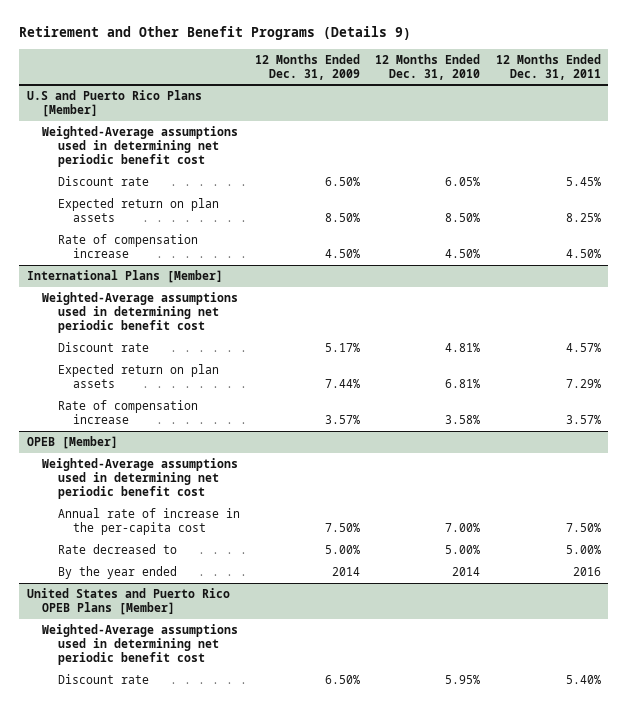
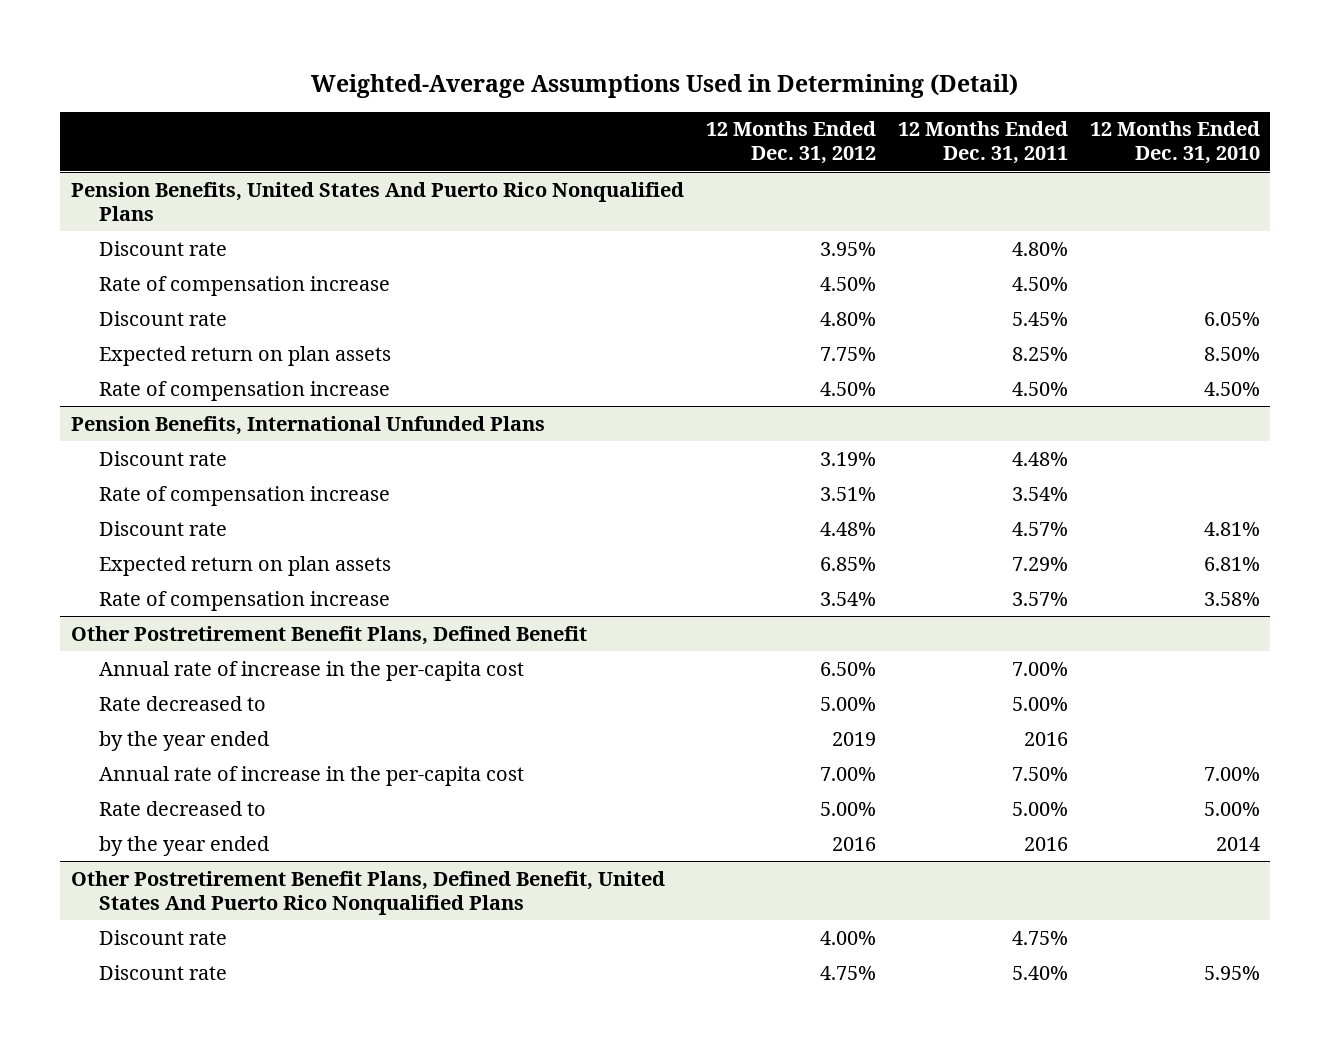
- Retirement and Other Benefit Programs (Details 9)
+ Weighted-Average Assumptions Used in Determining (Detail)
- | 12 Months Ended Dec. 31, 2009 | 12 Months Ended Dec. 31, 2010 | 12 Months Ended Dec. 31, 2011
+ | 12 Months Ended Dec. 31, 2012 | 12 Months Ended Dec. 31, 2011 | 12 Months Ended Dec. 31, 2010
- U.S and Puerto Rico Plans [Member]
- Weighted-Average assumptions used in determining net periodic benefit cost
+ Pension Benefits, United States And Puerto Rico Nonqualified Plans
+ Discount rate | 3.95% | 4.80% |
+ Rate of compensation increase | 4.50% | 4.50% |
- International Plans [Member]
- Weighted-Average assumptions used in determining net periodic benefit cost
+ Pension Benefits, International Unfunded Plans
+ Discount rate | 3.19% | 4.48% |
+ Rate of compensation increase | 3.51% | 3.54% |
- OPEB [Member]
- Weighted-Average assumptions used in determining net periodic benefit cost
+ Other Postretirement Benefit Plans, Defined Benefit
+ Annual rate of increase in the per-capita cost | 6.50% | 7.00% |
+ Rate decreased to | 5.00% | 5.00% |
+ by the year ended | 2019 | 2016 |
- By the year ended | 2014 | 2014 | 2016
- United States and Puerto Rico OPEB Plans [Member]
- Weighted-Average assumptions used in determining net periodic benefit cost
+ by the year ended | 2016 | 2016 | 2014
+ Other Postretirement Benefit Plans, Defined Benefit, United States And Puerto Rico Nonqualified Plans
+ Discount rate | 4.00% | 4.75% |

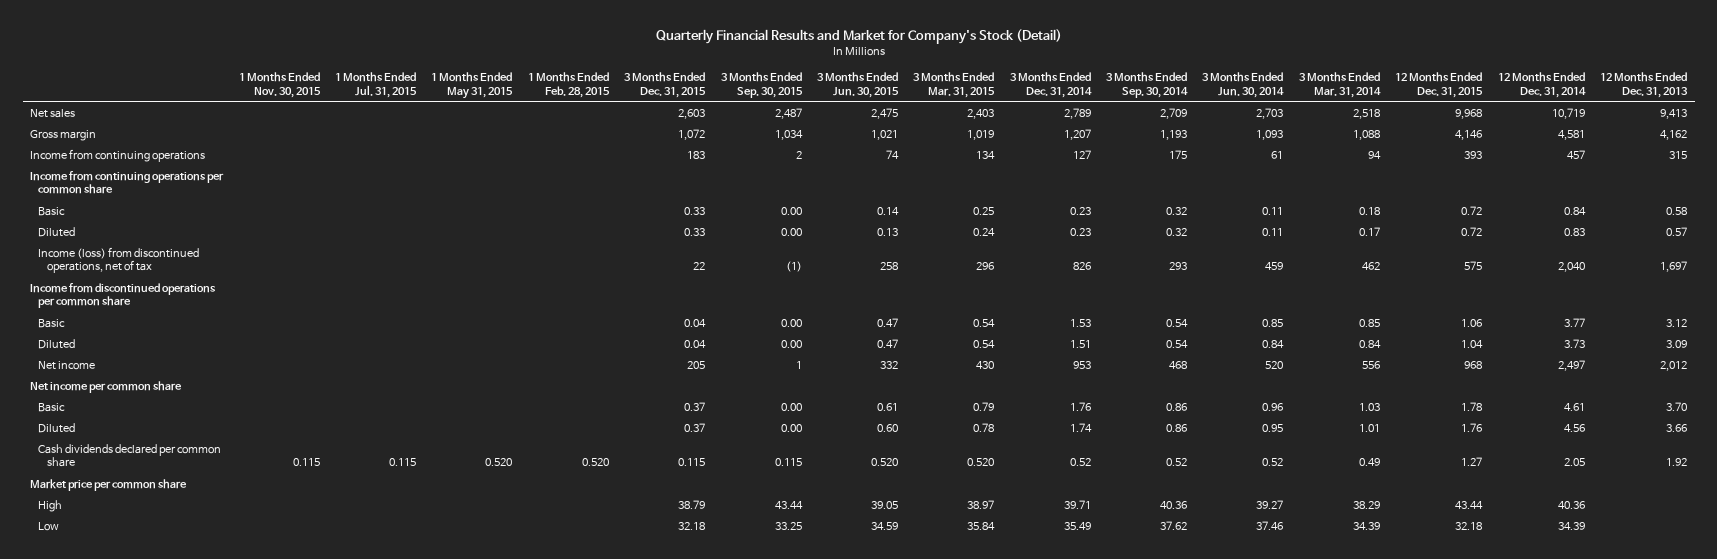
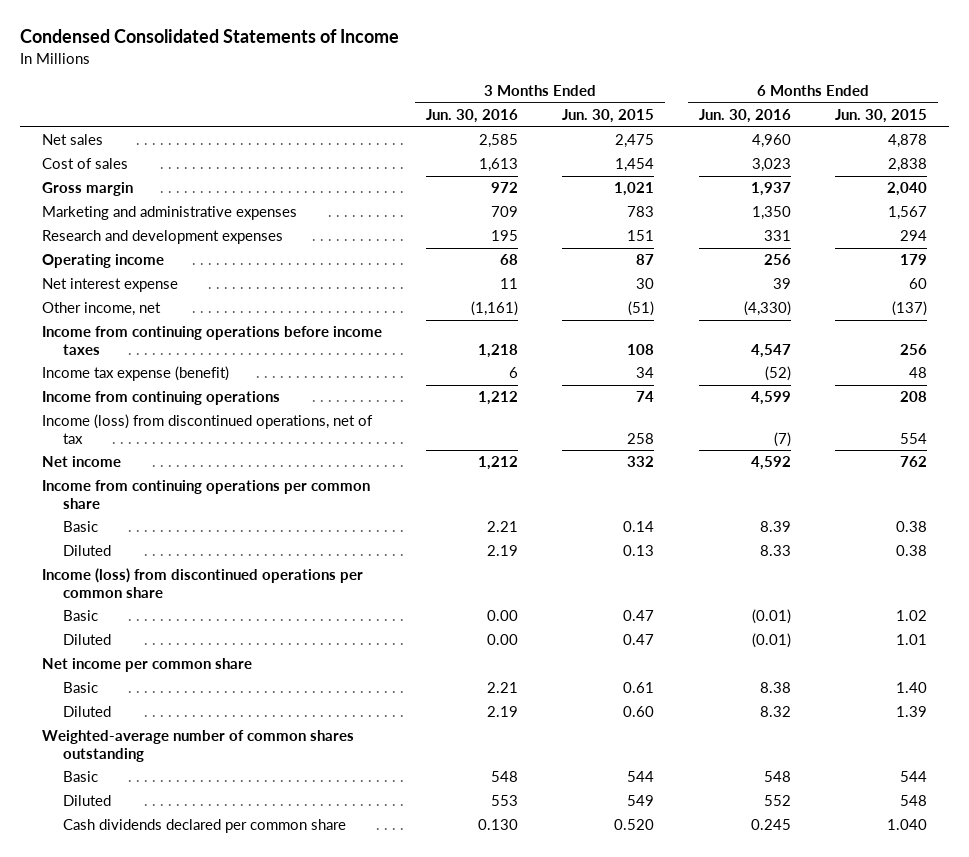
- Quarterly Financial Results and Market for Company's Stock (Detail)
+ Condensed Consolidated Statements of Income
- | 1 Months Ended Nov. 30, 2015 | 1 Months Ended Jul. 31, 2015 | 1 Months Ended May 31, 2015 | 1 Months Ended Feb. 28, 2015 | 3 Months Ended Dec. 31, 2015 | 3 Months Ended Sep. 30, 2015 | 3 Months Ended Jun. 30, 2015 | 3 Months Ended Mar. 31, 2015 | 3 Months Ended Dec. 31, 2014 | 3 Months Ended Sep. 30, 2014 | 3 Months Ended Jun. 30, 2014 | 3 Months Ended Mar. 31, 2014 | 12 Months Ended Dec. 31, 2015 | 12 Months Ended Dec. 31, 2014 | 12 Months Ended Dec. 31, 2013
+ | 3 Months Ended Jun. 30, 2016 | 3 Months Ended Jun. 30, 2015 | 6 Months Ended Jun. 30, 2016 | 6 Months Ended Jun. 30, 2015
+ Cost of sales | 1,613 | 1,454 | 3,023 | 2,838
+ Marketing and administrative expenses | 709 | 783 | 1,350 | 1,567
+ Research and development expenses | 195 | 151 | 331 | 294
+ Operating income | 68 | 87 | 256 | 179
+ Net interest expense | 11 | 30 | 39 | 60
+ Other income, net | (1,161) | (51) | (4,330) | (137)
+ Income from continuing operations before income taxes | 1,218 | 108 | 4,547 | 256
+ Income tax expense (benefit) | 6 | 34 | (52) | 48
moved up: Income (loss) from discontinued operations, net of tax | | 258 | (7) | 554
moved up: Net income | 1,212 | 332 | 4,592 | 762
- Income from discontinued operations per common share
+ Income (loss) from discontinued operations per common share
+ Weighted-average number of common shares outstanding
+ Basic | 548 | 544 | 548 | 544
+ Diluted | 553 | 549 | 552 | 548
- Market price per common share
- High | | | | | 38.79 | 43.44 | 39.05 | 38.97 | 39.71 | 40.36 | 39.27 | 38.29 | 43.44 | 40.36 |
- Low | | | | | 32.18 | 33.25 | 34.59 | 35.84 | 35.49 | 37.62 | 37.46 | 34.39 | 32.18 | 34.39 |

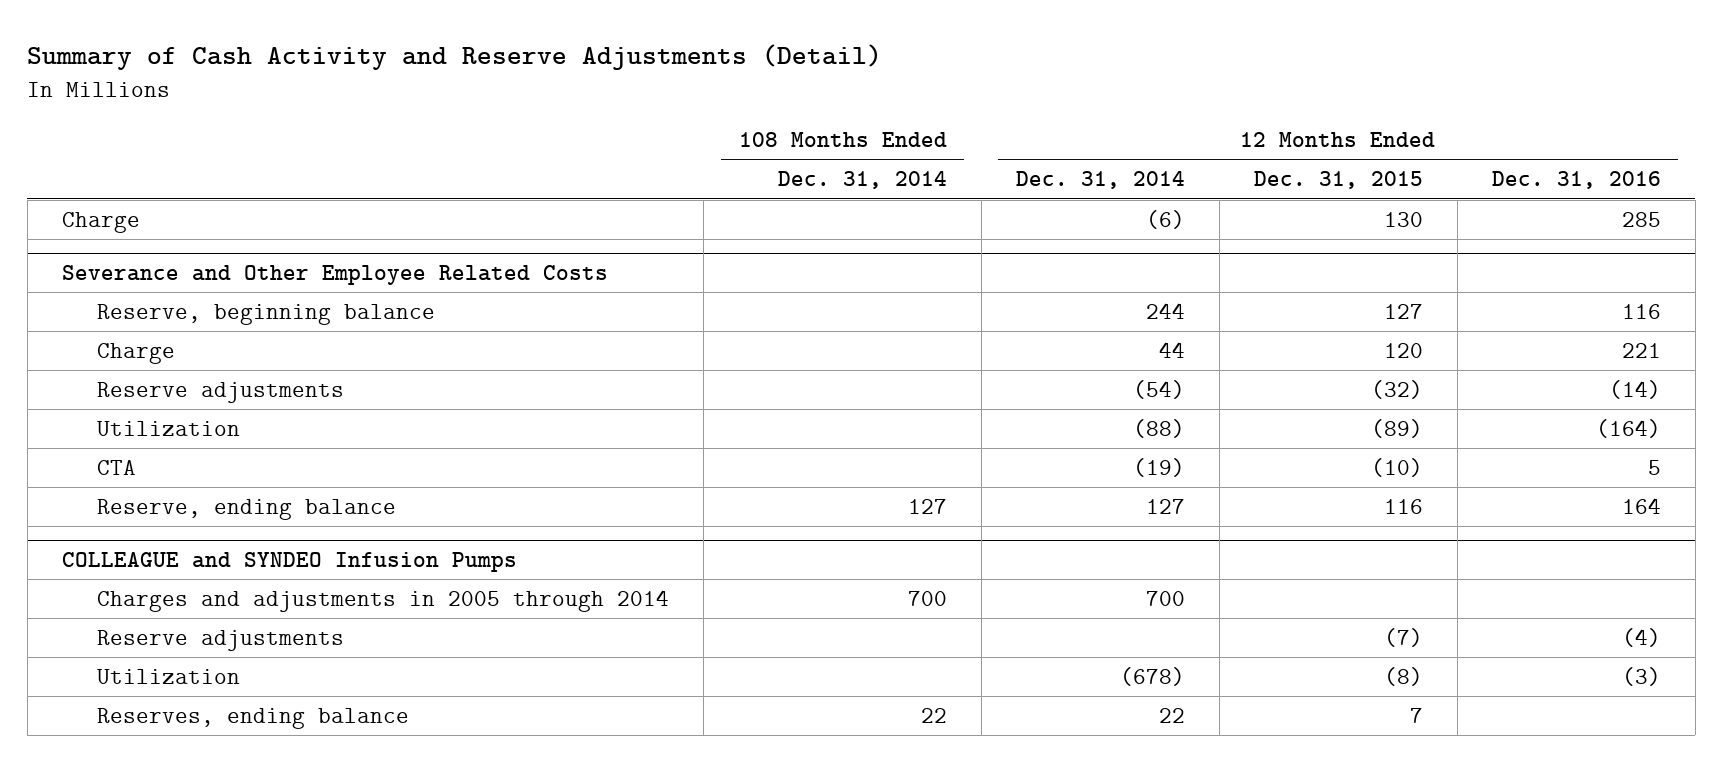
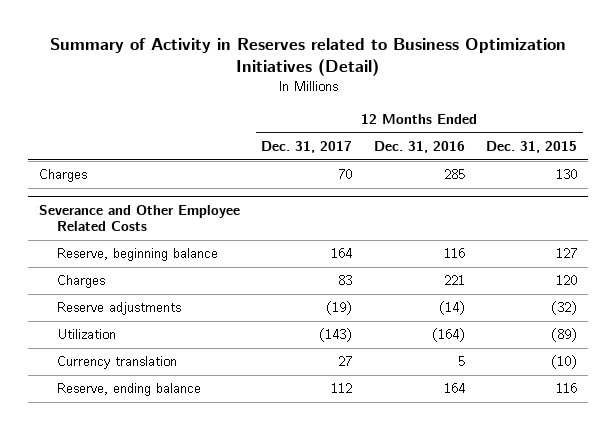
- Summary of Cash Activity and Reserve Adjustments (Detail)
+ Summary of Activity in Reserves related to Business Optimization Initiatives (Detail)
- | 108 Months Ended Dec. 31, 2014 | 12 Months Ended Dec. 31, 2014 | 12 Months Ended Dec. 31, 2015 | 12 Months Ended Dec. 31, 2016
+ | 12 Months Ended Dec. 31, 2017 | 12 Months Ended Dec. 31, 2016 | 12 Months Ended Dec. 31, 2015
- Charge | | (6) | 130 | 285
+ Charges | 70 | 285 | 130
@ Severance and Other Employee Related Costs
- Charge | | 44 | 120 | 221
+ Charges | 83 | 221 | 120
- CTA | | (19) | (10) | 5
+ Currency translation | 27 | 5 | (10)
- COLLEAGUE and SYNDEO Infusion Pumps
- Charges and adjustments in 2005 through 2014 | 700 | 700 | |
- Reserve adjustments | | | (7) | (4)
- Utilization | | (678) | (8) | (3)
- Reserves, ending balance | 22 | 22 | 7 |

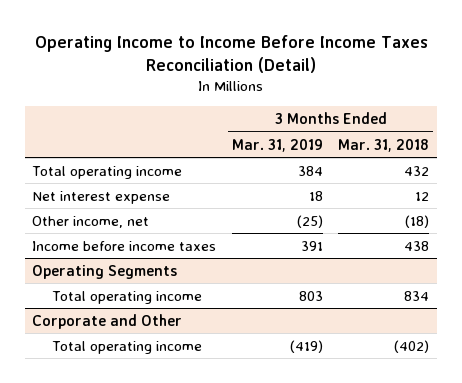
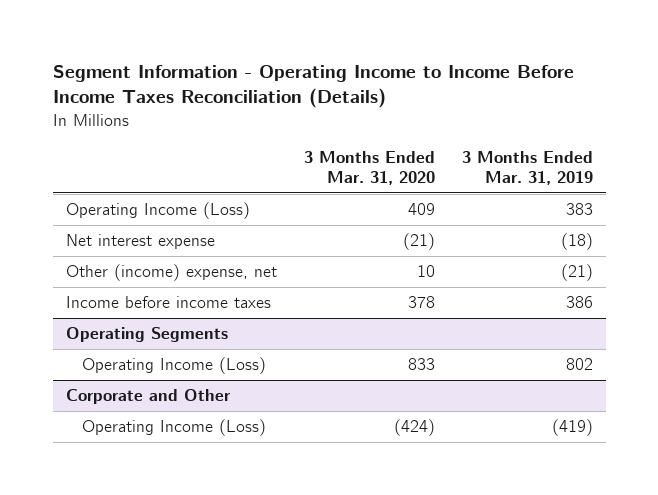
- Operating Income to Income Before Income Taxes Reconciliation (Detail)
+ Segment Information - Operating Income to Income Before Income Taxes Reconciliation (Details)
- | 3 Months Ended Mar. 31, 2019 | 3 Months Ended Mar. 31, 2018
+ | 3 Months Ended Mar. 31, 2020 | 3 Months Ended Mar. 31, 2019
- Total operating income | 384 | 432
- Net interest expense | 18 | 12
- Other income, net | (25) | (18)
- Income before income taxes | 391 | 438
+ Operating Income (Loss) | 409 | 383
+ Net interest expense | (21) | (18)
+ Other (income) expense, net | 10 | (21)
+ Income before income taxes | 378 | 386
@ Operating Segments
- Total operating income | 803 | 834
+ Operating Income (Loss) | 833 | 802
@ Corporate and Other
- Total operating income | (419) | (402)
+ Operating Income (Loss) | (424) | (419)

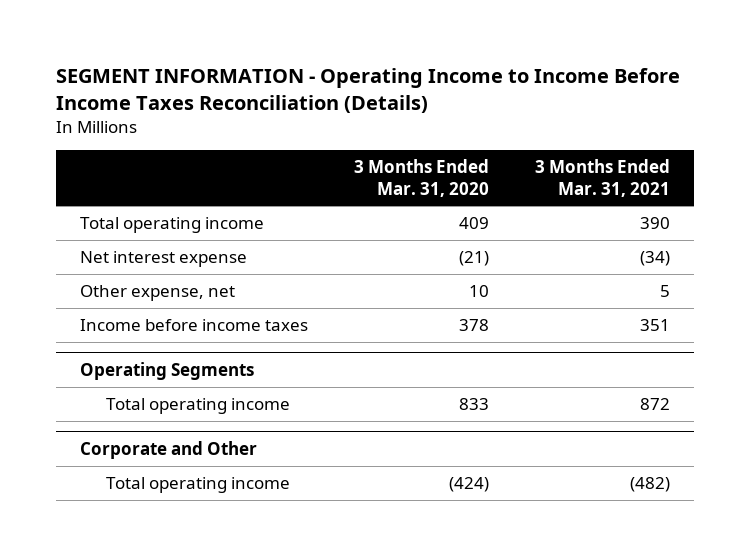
- Segment Information - Operating Income to Income Before Income Taxes Reconciliation (Details)
+ SEGMENT INFORMATION - Operating Income to Income Before Income Taxes Reconciliation (Details)
- | 3 Months Ended Mar. 31, 2020 | 3 Months Ended Mar. 31, 2019
+ | 3 Months Ended Mar. 31, 2020 | 3 Months Ended Mar. 31, 2021
- Operating Income (Loss) | 409 | 383
+ Total operating income | 409 | 390
- Other (income) expense, net | 10 | (21)
+ Other expense, net | 10 | 5
@ Operating Segments
- Operating Income (Loss) | 833 | 802
+ Total operating income | 833 | 872
@ Corporate and Other
- Operating Income (Loss) | (424) | (419)
+ Total operating income | (424) | (482)

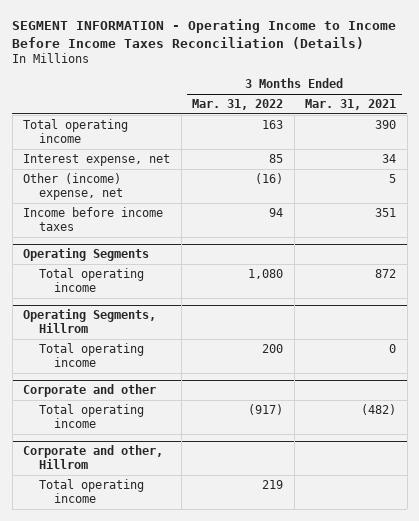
- | 3 Months Ended Mar. 31, 2020 | 3 Months Ended Mar. 31, 2021
+ | 3 Months Ended Mar. 31, 2022 | 3 Months Ended Mar. 31, 2021
- Net interest expense | (21) | (34)
- Other expense, net | 10 | 5
+ Interest expense, net | 85 | 34
+ Other (income) expense, net | (16) | 5
- Corporate and Other
+ Operating Segments, Hillrom
+ Total operating income | 200 | 0
+ Corporate and other
+ Corporate and other, Hillrom
+ Total operating income | 219 |

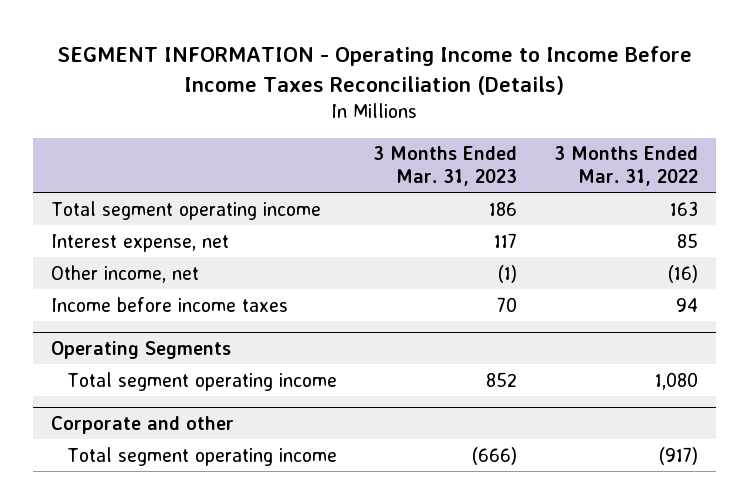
- | 3 Months Ended Mar. 31, 2022 | 3 Months Ended Mar. 31, 2021
+ | 3 Months Ended Mar. 31, 2023 | 3 Months Ended Mar. 31, 2022
- Total operating income | 163 | 390
+ Total segment operating income | 186 | 163
- Other (income) expense, net | (16) | 5
+ Other income, net | (1) | (16)
@ Operating Segments
- Total operating income | 1,080 | 872
- Operating Segments, Hillrom
- Total operating income | 200 | 0
@ Operating Segments
+ Total segment operating income | 852 | 1,080
@ Corporate and other
- Total operating income | (917) | (482)
- Corporate and other, Hillrom
- Total operating income | 219 |
@ Corporate and other
+ Total segment operating income | (666) | (917)

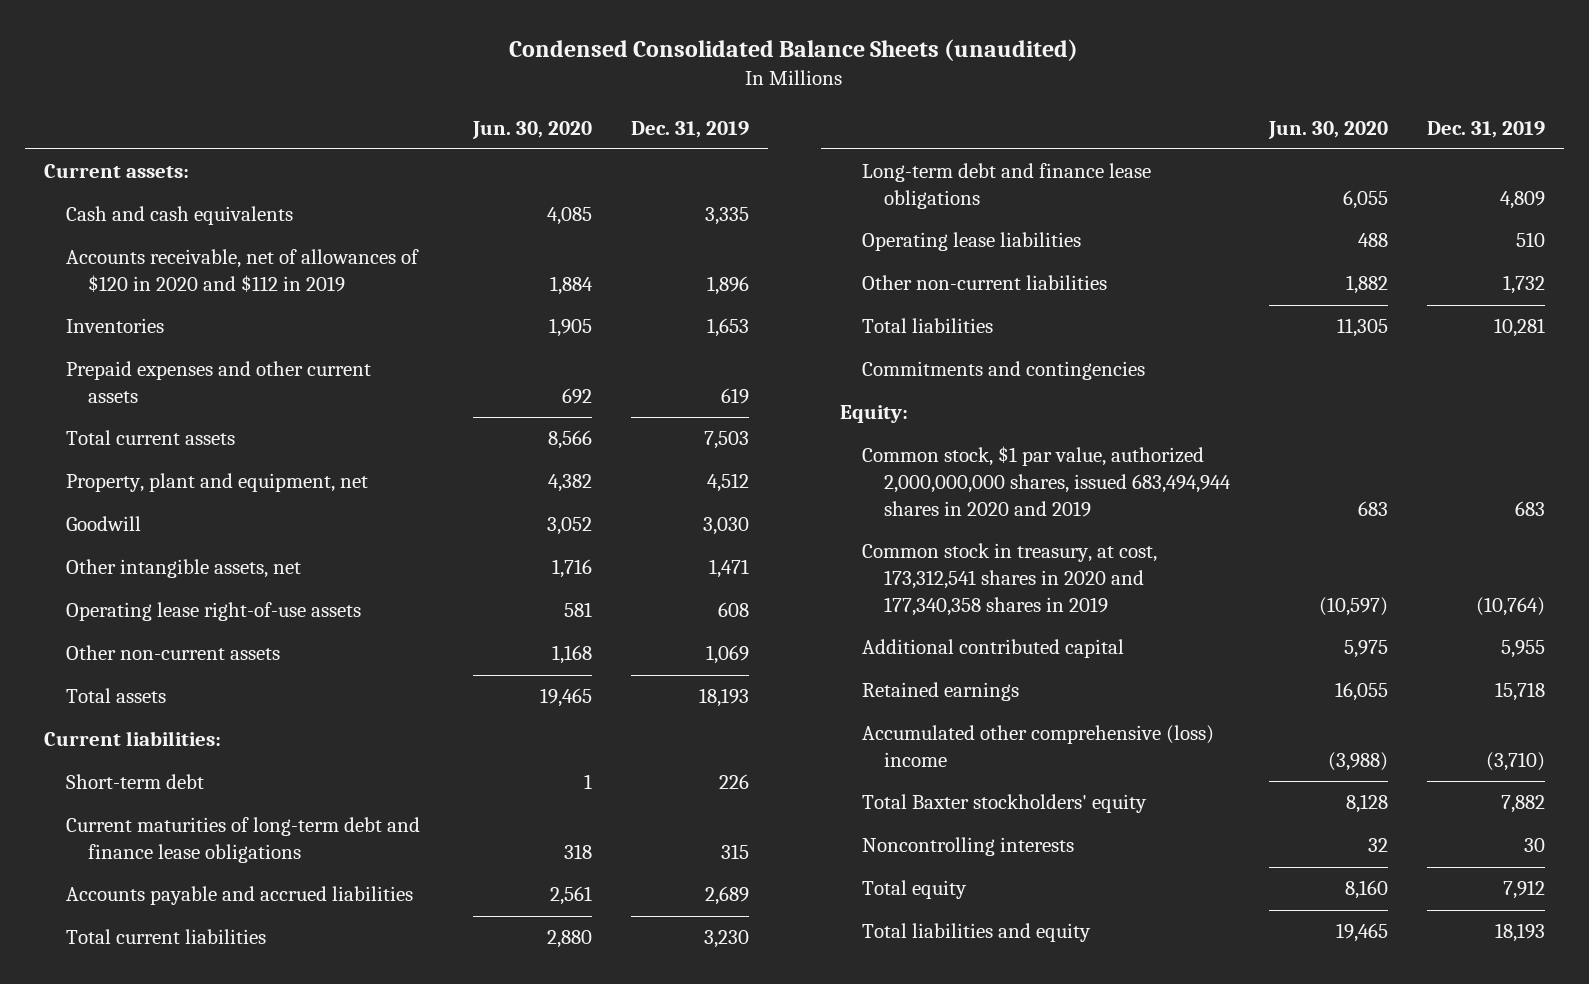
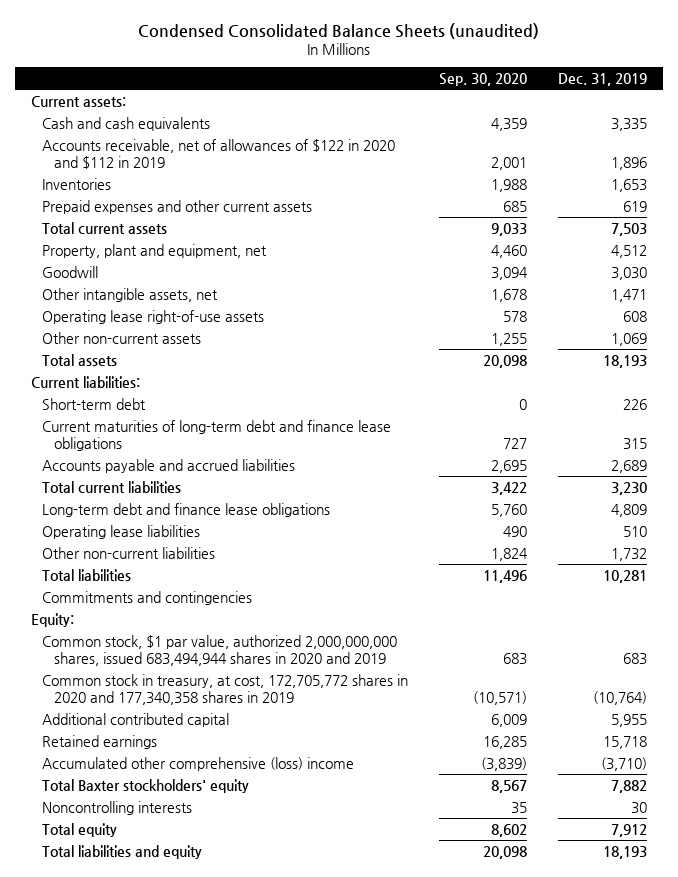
- | Jun. 30, 2020 | Dec. 31, 2019
+ | Sep. 30, 2020 | Dec. 31, 2019
- Accounts receivable, net of allowances of $120 in 2020 and $112 in 2019 | 1,884 | 1,896
+ Accounts receivable, net of allowances of $122 in 2020 and $112 in 2019 | 2,001 | 1,896
- Common stock in treasury, at cost, 173,312,541 shares in 2020 and 177,340,358 shares in 2019 | (10,597) | (10,764)
+ Common stock in treasury, at cost, 172,705,772 shares in 2020 and 177,340,358 shares in 2019 | (10,571) | (10,764)

